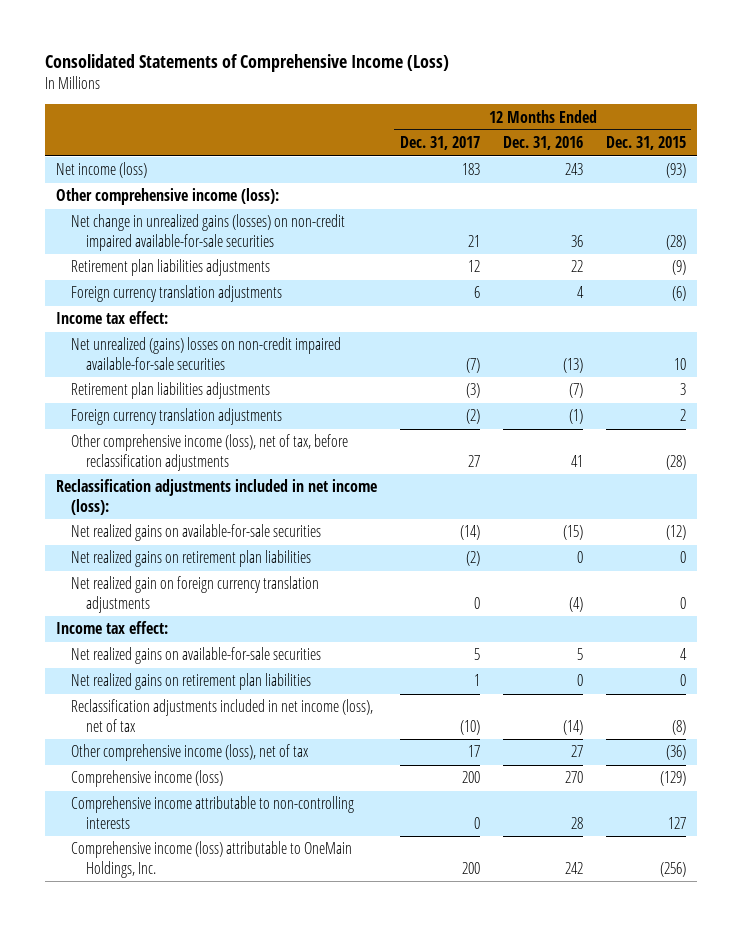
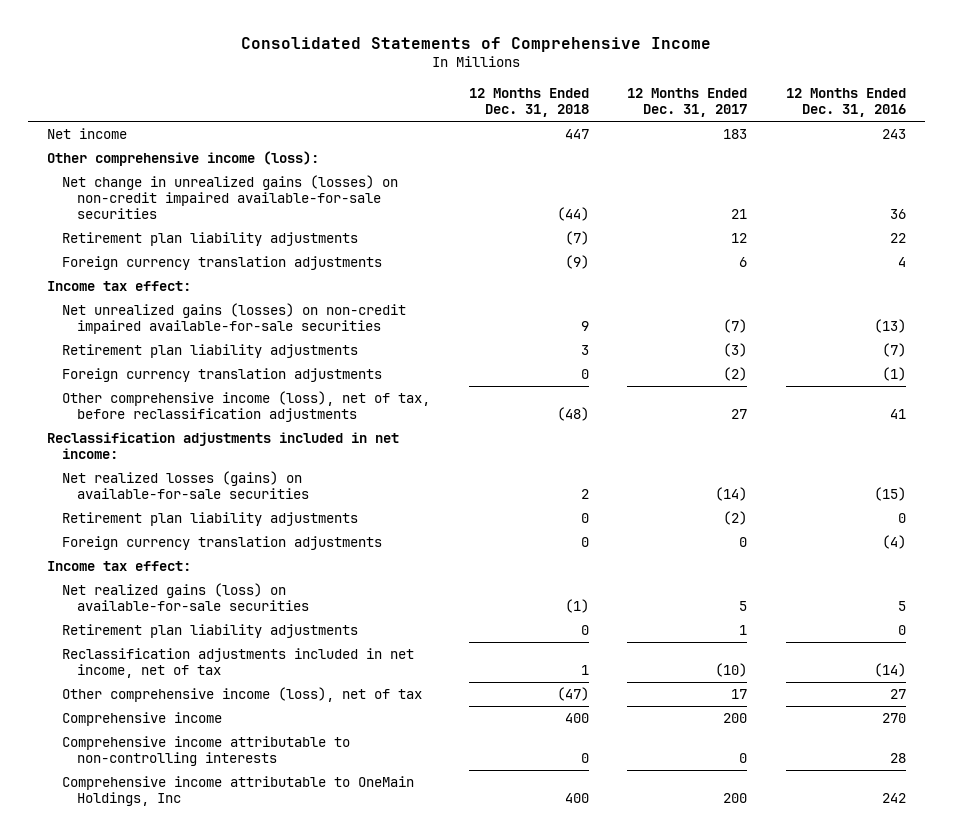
- Consolidated Statements of Comprehensive Income (Loss)
+ Consolidated Statements of Comprehensive Income
- | 12 Months Ended Dec. 31, 2017 | 12 Months Ended Dec. 31, 2016 | 12 Months Ended Dec. 31, 2015
+ | 12 Months Ended Dec. 31, 2018 | 12 Months Ended Dec. 31, 2017 | 12 Months Ended Dec. 31, 2016
- Net income (loss) | 183 | 243 | (93)
+ Net income | 447 | 183 | 243
- Retirement plan liabilities adjustments | 12 | 22 | (9)
+ Retirement plan liability adjustments | (7) | 12 | 22
- Net unrealized (gains) losses on non-credit impaired available-for-sale securities | (7) | (13) | 10
- Retirement plan liabilities adjustments | (3) | (7) | 3
+ Net unrealized gains (losses) on non-credit impaired available-for-sale securities | 9 | (7) | (13)
+ Retirement plan liability adjustments | 3 | (3) | (7)
- Reclassification adjustments included in net income (loss):
- Net realized gains on available-for-sale securities | (14) | (15) | (12)
- Net realized gains on retirement plan liabilities | (2) | 0 | 0
- Net realized gain on foreign currency translation adjustments | 0 | (4) | 0
+ Reclassification adjustments included in net income:
+ Net realized losses (gains) on available-for-sale securities | 2 | (14) | (15)
+ Retirement plan liability adjustments | 0 | (2) | 0
+ Foreign currency translation adjustments | 0 | 0 | (4)
- Net realized gains on available-for-sale securities | 5 | 5 | 4
- Net realized gains on retirement plan liabilities | 1 | 0 | 0
- Reclassification adjustments included in net income (loss), net of tax | (10) | (14) | (8)
+ Net realized gains (loss) on available-for-sale securities | (1) | 5 | 5
+ Retirement plan liability adjustments | 0 | 1 | 0
+ Reclassification adjustments included in net income, net of tax | 1 | (10) | (14)
- Comprehensive income (loss) | 200 | 270 | (129)
+ Comprehensive income | 400 | 200 | 270
- Comprehensive income (loss) attributable to OneMain Holdings, Inc. | 200 | 242 | (256)
+ Comprehensive income attributable to OneMain Holdings, Inc | 400 | 200 | 242

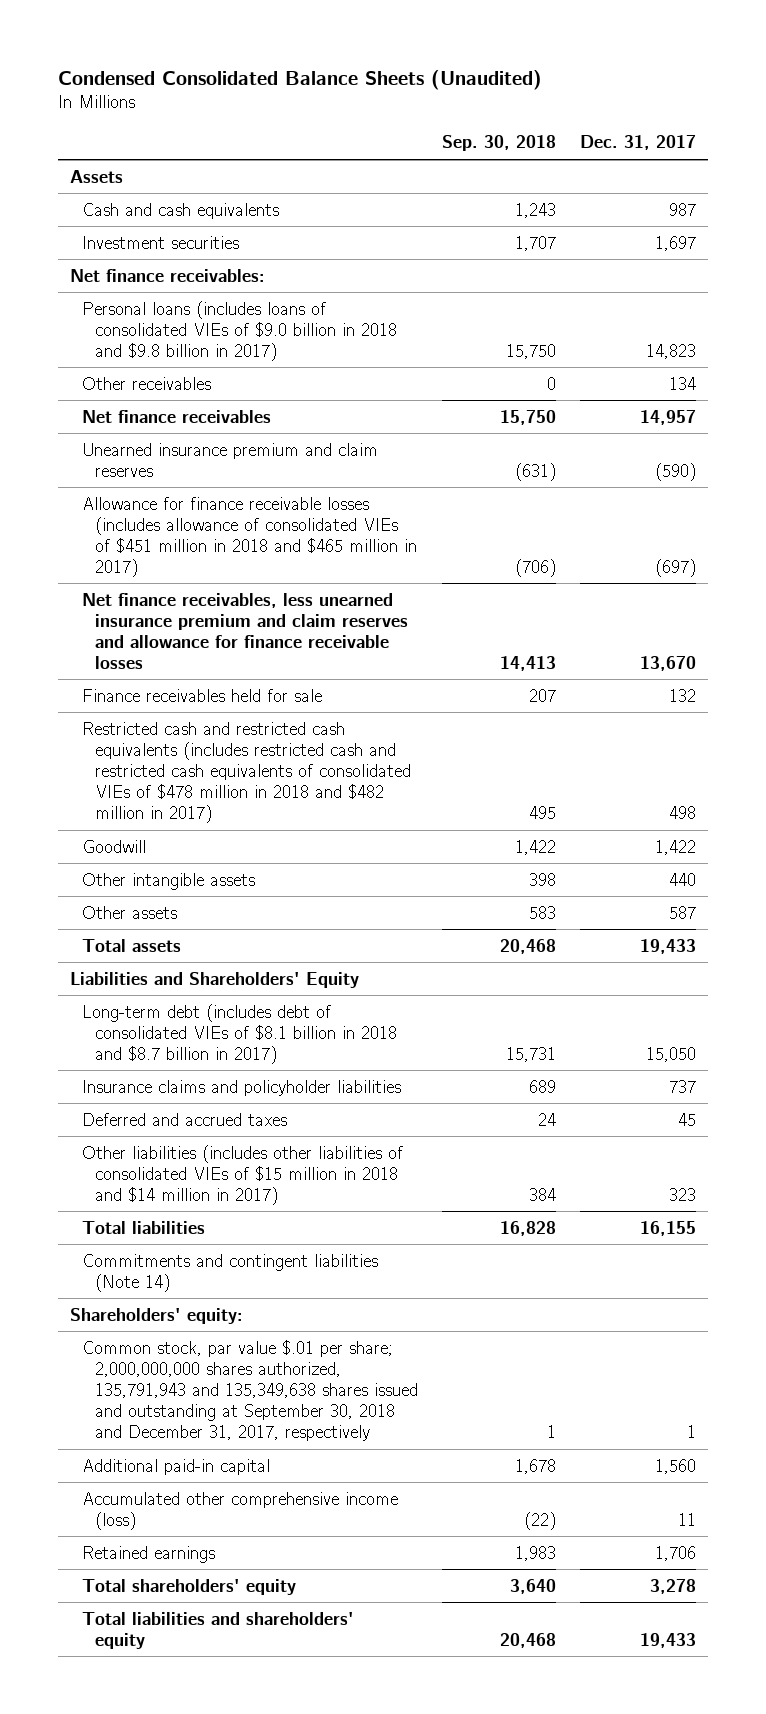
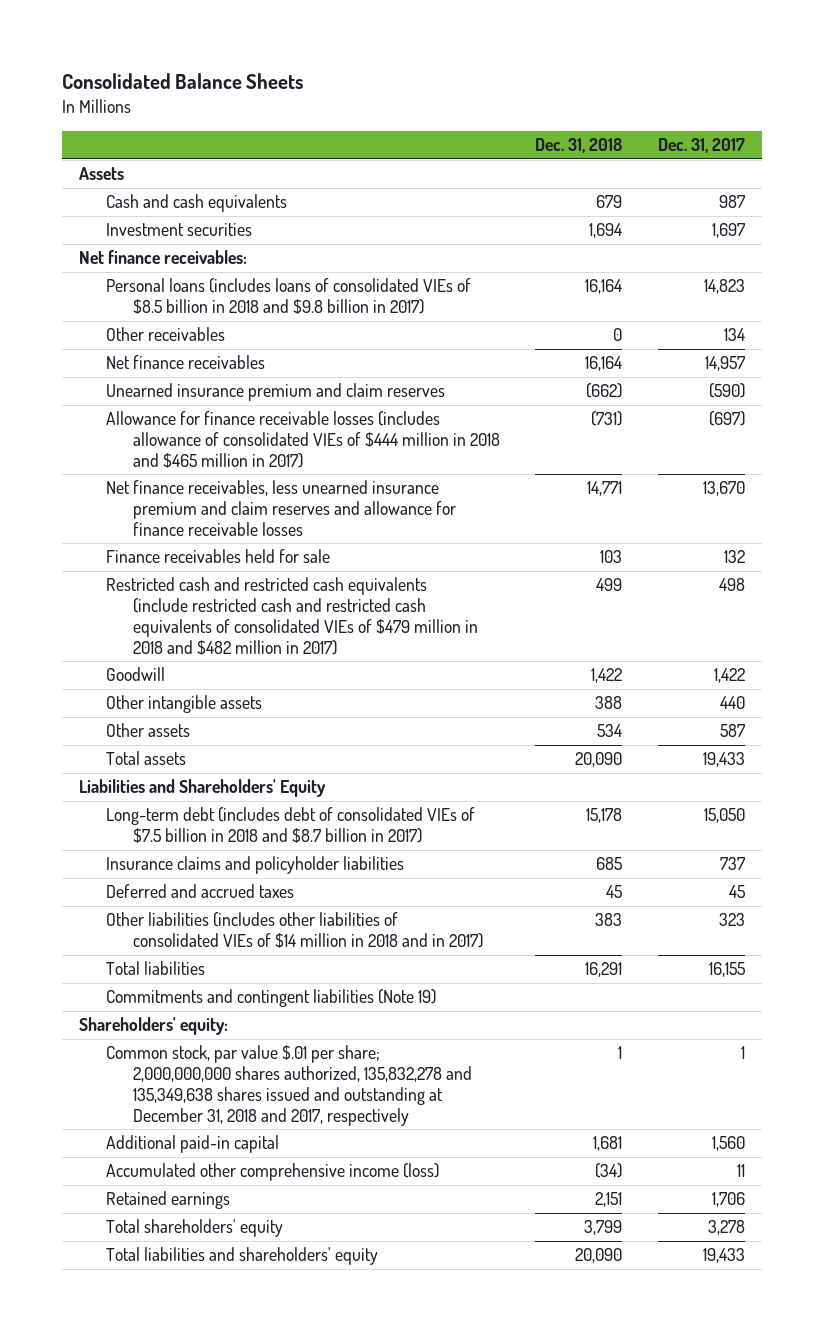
- Condensed Consolidated Balance Sheets (Unaudited)
+ Consolidated Balance Sheets
- | Sep. 30, 2018 | Dec. 31, 2017
+ | Dec. 31, 2018 | Dec. 31, 2017
- Personal loans (includes loans of consolidated VIEs of $9.0 billion in 2018 and $9.8 billion in 2017) | 15,750 | 14,823
+ Personal loans (includes loans of consolidated VIEs of $8.5 billion in 2018 and $9.8 billion in 2017) | 16,164 | 14,823
- Allowance for finance receivable losses (includes allowance of consolidated VIEs of $451 million in 2018 and $465 million in 2017) | (706) | (697)
+ Allowance for finance receivable losses (includes allowance of consolidated VIEs of $444 million in 2018 and $465 million in 2017) | (731) | (697)
- Restricted cash and restricted cash equivalents (includes restricted cash and restricted cash equivalents of consolidated VIEs of $478 million in 2018 and $482 million in 2017) | 495 | 498
+ Restricted cash and restricted cash equivalents (include restricted cash and restricted cash equivalents of consolidated VIEs of $479 million in 2018 and $482 million in 2017) | 499 | 498
- Long-term debt (includes debt of consolidated VIEs of $8.1 billion in 2018 and $8.7 billion in 2017) | 15,731 | 15,050
+ Long-term debt (includes debt of consolidated VIEs of $7.5 billion in 2018 and $8.7 billion in 2017) | 15,178 | 15,050
- Other liabilities (includes other liabilities of consolidated VIEs of $15 million in 2018 and $14 million in 2017) | 384 | 323
+ Other liabilities (includes other liabilities of consolidated VIEs of $14 million in 2018 and in 2017) | 383 | 323
- Commitments and contingent liabilities (Note 14)
+ Commitments and contingent liabilities (Note 19)
- Common stock, par value $.01 per share; 2,000,000,000 shares authorized, 135,791,943 and 135,349,638 shares issued and outstanding at September 30, 2018 and December 31, 2017, respectively | 1 | 1
+ Common stock, par value $.01 per share; 2,000,000,000 shares authorized, 135,832,278 and 135,349,638 shares issued and outstanding at December 31, 2018 and 2017, respectively | 1 | 1

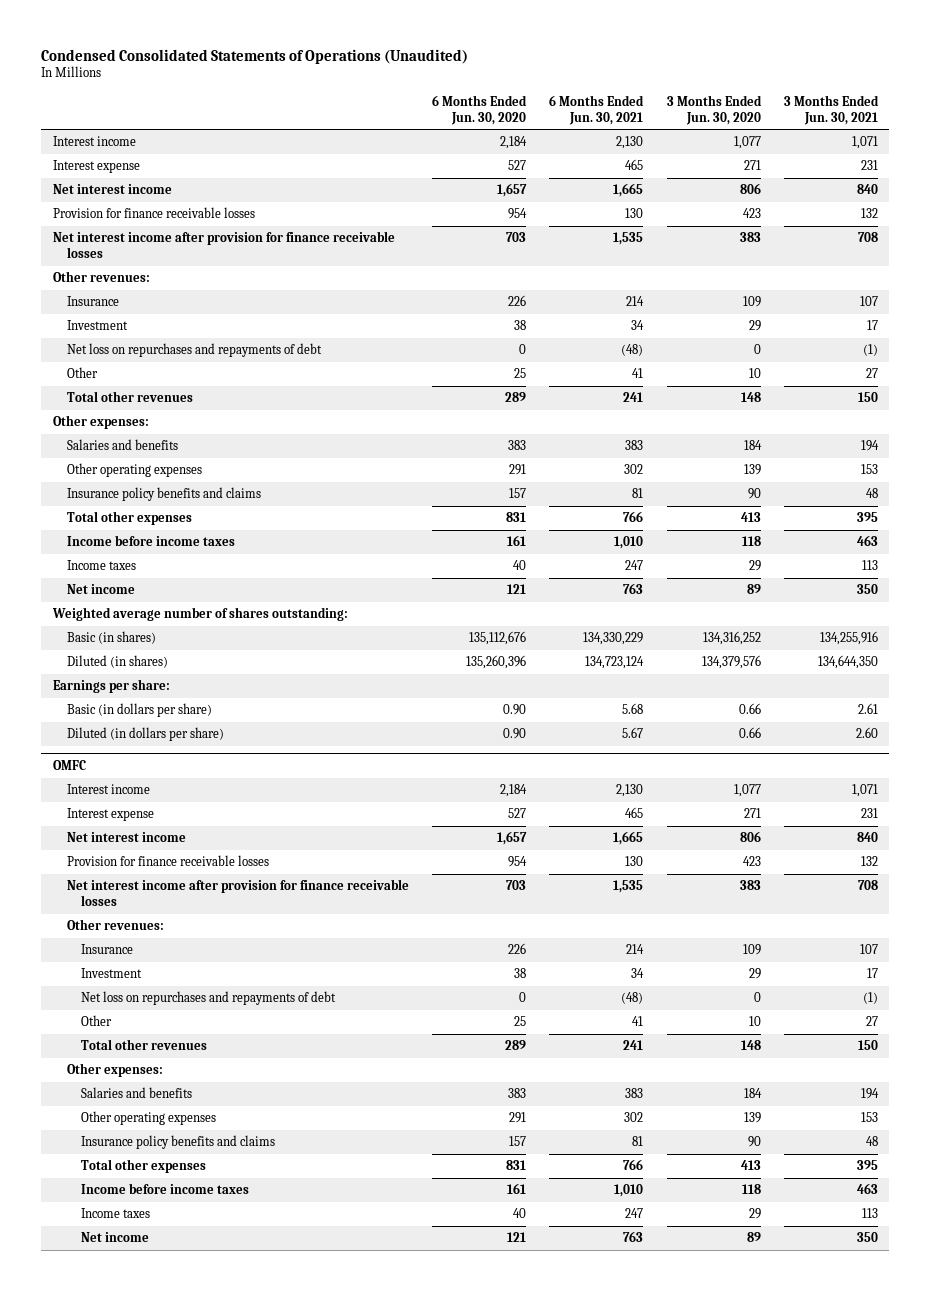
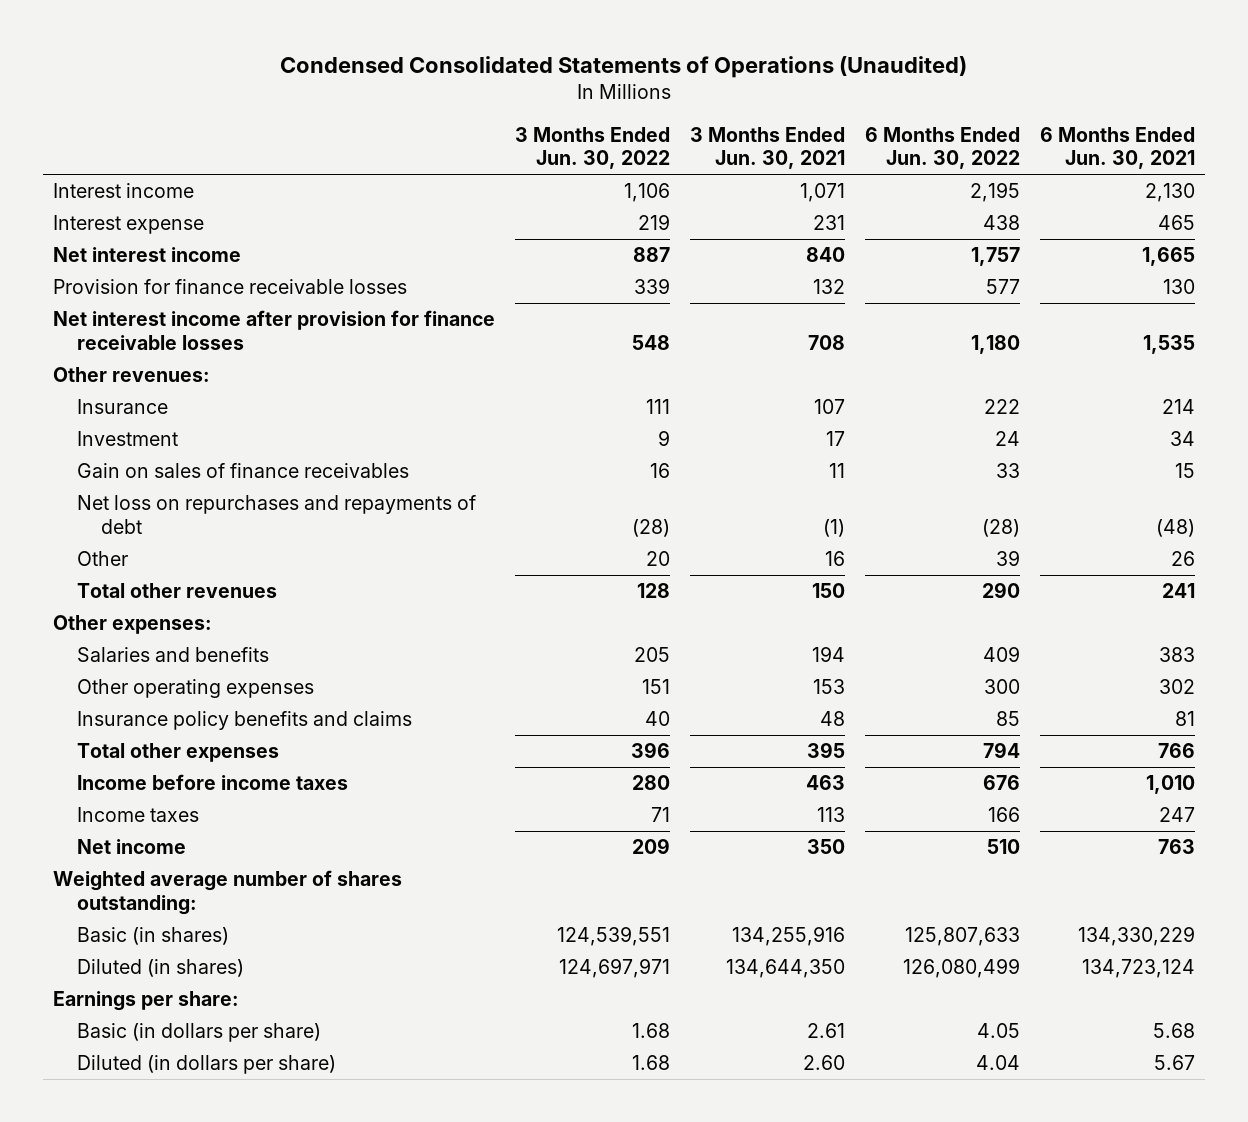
- | 6 Months Ended Jun. 30, 2020 | 6 Months Ended Jun. 30, 2021 | 3 Months Ended Jun. 30, 2020 | 3 Months Ended Jun. 30, 2021
+ | 3 Months Ended Jun. 30, 2022 | 3 Months Ended Jun. 30, 2021 | 6 Months Ended Jun. 30, 2022 | 6 Months Ended Jun. 30, 2021
+ Gain on sales of finance receivables | 16 | 11 | 33 | 15
- Other | 25 | 41 | 10 | 27
+ Other | 20 | 16 | 39 | 26
- OMFC
- Interest income | 2,184 | 2,130 | 1,077 | 1,071
- Interest expense | 527 | 465 | 271 | 231
- Net interest income | 1,657 | 1,665 | 806 | 840
- Provision for finance receivable losses | 954 | 130 | 423 | 132
- Net interest income after provision for finance receivable losses | 703 | 1,535 | 383 | 708
- Other revenues:
- Insurance | 226 | 214 | 109 | 107
- Investment | 38 | 34 | 29 | 17
- Net loss on repurchases and repayments of debt | 0 | (48) | 0 | (1)
- Other | 25 | 41 | 10 | 27
- Total other revenues | 289 | 241 | 148 | 150
- Other expenses:
- Salaries and benefits | 383 | 383 | 184 | 194
- Other operating expenses | 291 | 302 | 139 | 153
- Insurance policy benefits and claims | 157 | 81 | 90 | 48
- Total other expenses | 831 | 766 | 413 | 395
- Income before income taxes | 161 | 1,010 | 118 | 463
- Income taxes | 40 | 247 | 29 | 113
- Net income | 121 | 763 | 89 | 350

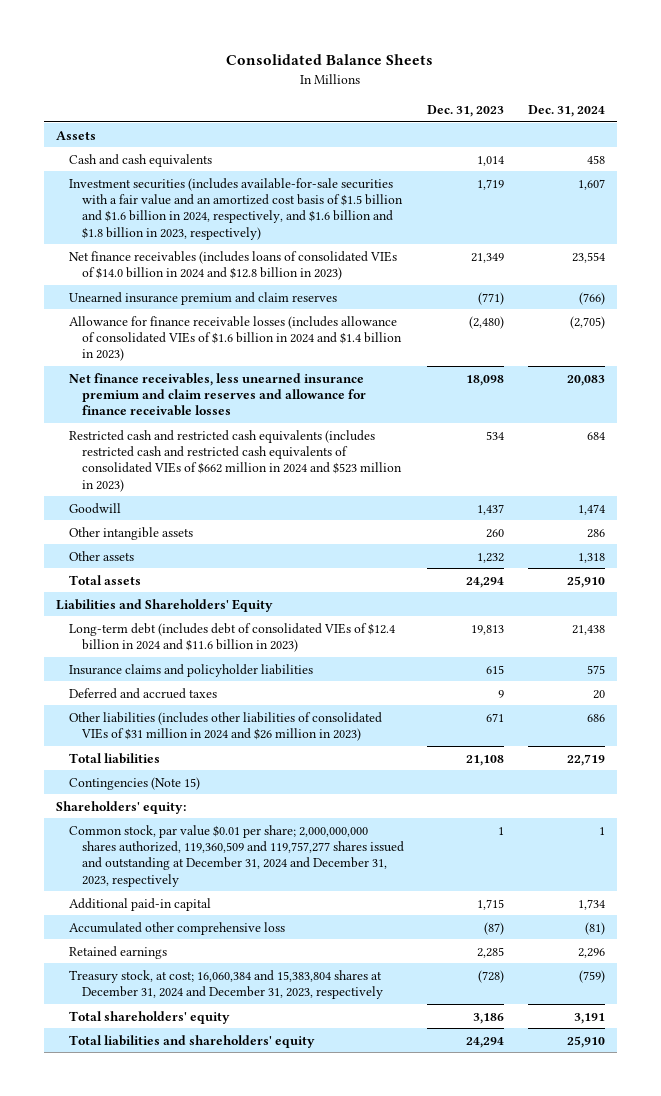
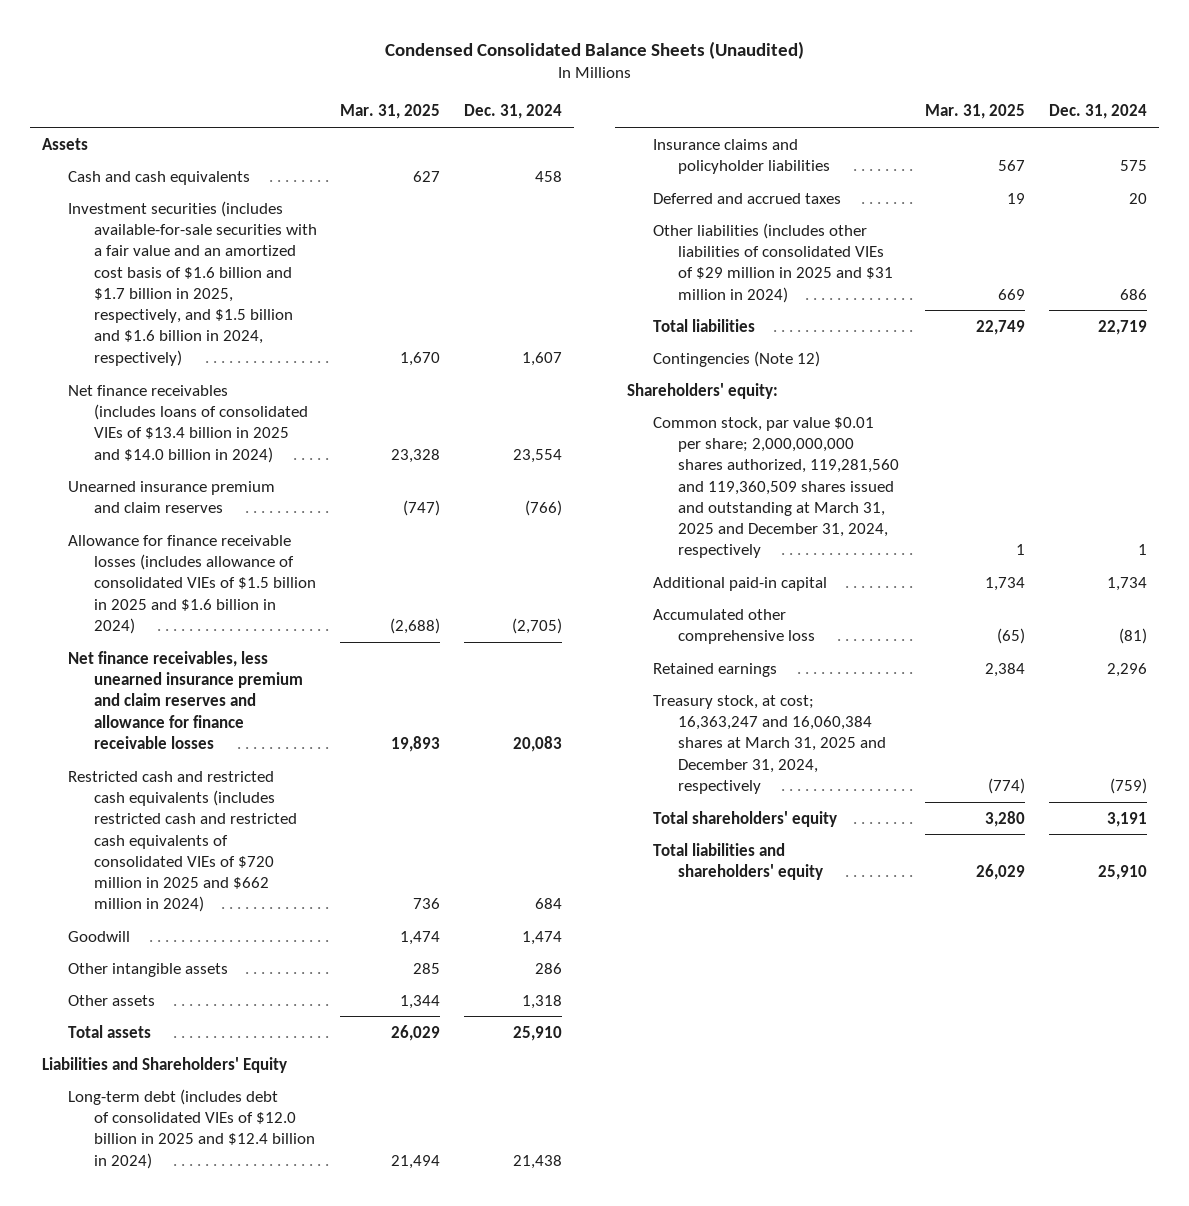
- Consolidated Balance Sheets
+ Condensed Consolidated Balance Sheets (Unaudited)
- | Dec. 31, 2023 | Dec. 31, 2024
+ | Mar. 31, 2025 | Dec. 31, 2024
- Investment securities (includes available-for-sale securities with a fair value and an amortized cost basis of $1.5 billion and $1.6 billion in 2024, respectively, and $1.6 billion and $1.8 billion in 2023, respectively) | 1,719 | 1,607
- Net finance receivables (includes loans of consolidated VIEs of $14.0 billion in 2024 and $12.8 billion in 2023) | 21,349 | 23,554
+ Investment securities (includes available-for-sale securities with a fair value and an amortized cost basis of $1.6 billion and $1.7 billion in 2025, respectively, and $1.5 billion and $1.6 billion in 2024, respectively) | 1,670 | 1,607
+ Net finance receivables (includes loans of consolidated VIEs of $13.4 billion in 2025 and $14.0 billion in 2024) | 23,328 | 23,554
- Allowance for finance receivable losses (includes allowance of consolidated VIEs of $1.6 billion in 2024 and $1.4 billion in 2023) | (2,480) | (2,705)
+ Allowance for finance receivable losses (includes allowance of consolidated VIEs of $1.5 billion in 2025 and $1.6 billion in 2024) | (2,688) | (2,705)
- Restricted cash and restricted cash equivalents (includes restricted cash and restricted cash equivalents of consolidated VIEs of $662 million in 2024 and $523 million in 2023) | 534 | 684
+ Restricted cash and restricted cash equivalents (includes restricted cash and restricted cash equivalents of consolidated VIEs of $720 million in 2025 and $662 million in 2024) | 736 | 684
- Long-term debt (includes debt of consolidated VIEs of $12.4 billion in 2024 and $11.6 billion in 2023) | 19,813 | 21,438
+ Long-term debt (includes debt of consolidated VIEs of $12.0 billion in 2025 and $12.4 billion in 2024) | 21,494 | 21,438
- Other liabilities (includes other liabilities of consolidated VIEs of $31 million in 2024 and $26 million in 2023) | 671 | 686
+ Other liabilities (includes other liabilities of consolidated VIEs of $29 million in 2025 and $31 million in 2024) | 669 | 686
- Contingencies (Note 15)
+ Contingencies (Note 12)
- Common stock, par value $0.01 per share; 2,000,000,000 shares authorized, 119,360,509 and 119,757,277 shares issued and outstanding at December 31, 2024 and December 31, 2023, respectively | 1 | 1
+ Common stock, par value $0.01 per share; 2,000,000,000 shares authorized, 119,281,560 and 119,360,509 shares issued and outstanding at March 31, 2025 and December 31, 2024, respectively | 1 | 1
- Treasury stock, at cost; 16,060,384 and 15,383,804 shares at December 31, 2024 and December 31, 2023, respectively | (728) | (759)
+ Treasury stock, at cost; 16,363,247 and 16,060,384 shares at March 31, 2025 and December 31, 2024, respectively | (774) | (759)

